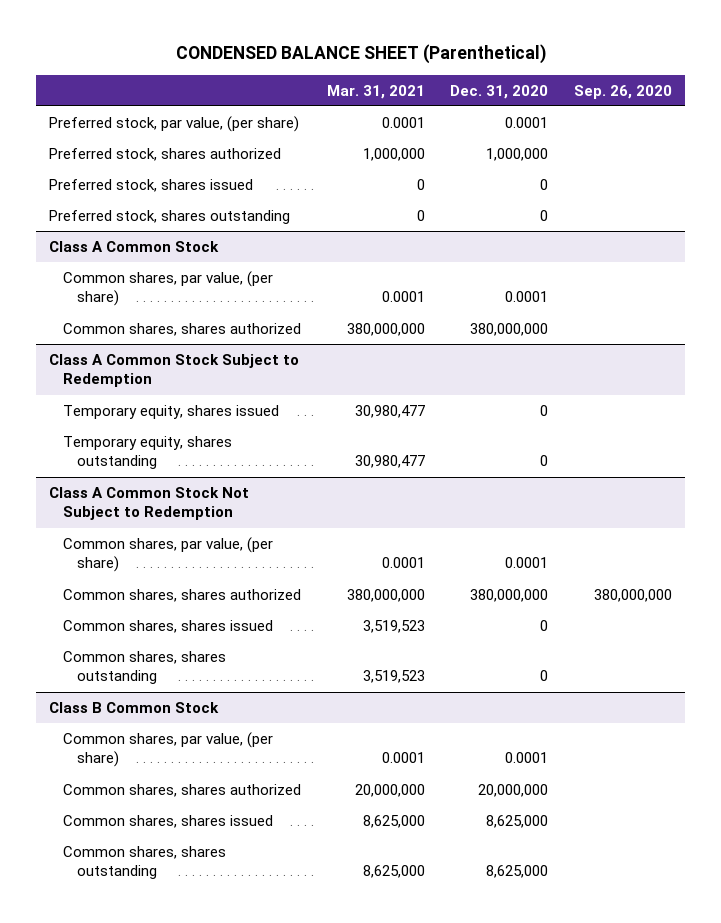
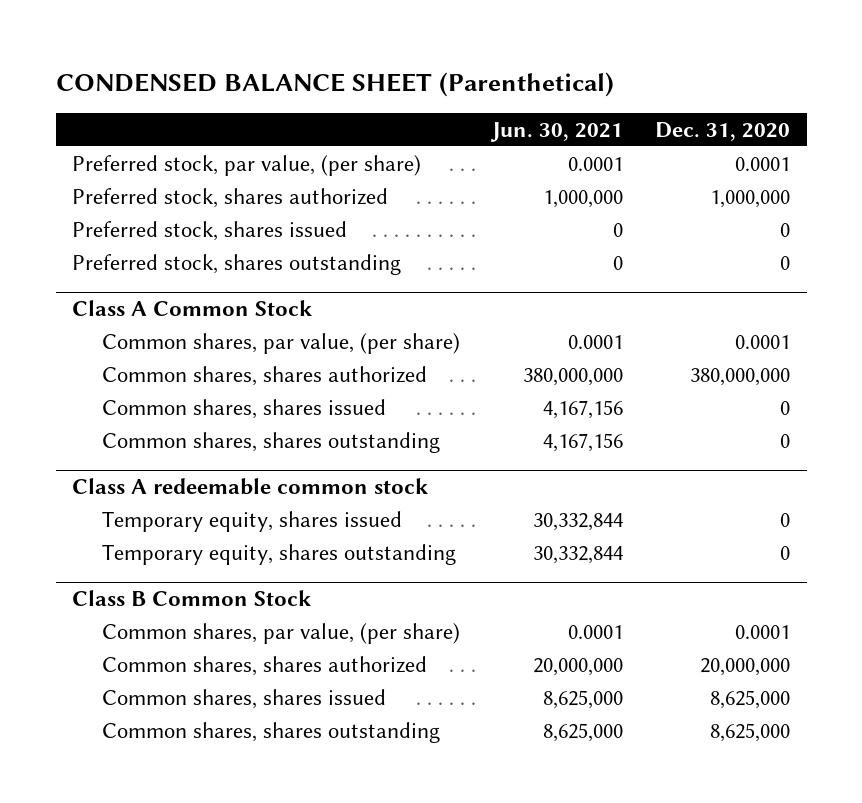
- | Mar. 31, 2021 | Dec. 31, 2020 | Sep. 26, 2020
+ | Jun. 30, 2021 | Dec. 31, 2020
- Class A Common Stock Subject to Redemption
- Temporary equity, shares issued | 30,980,477 | 0 |
- Temporary equity, shares outstanding | 30,980,477 | 0 |
- Class A Common Stock Not Subject to Redemption
- Common shares, par value, (per share) | 0.0001 | 0.0001 |
- Common shares, shares authorized | 380,000,000 | 380,000,000 | 380,000,000
+ Class A redeemable common stock
+ Temporary equity, shares issued | 30,332,844 | 0
+ Temporary equity, shares outstanding | 30,332,844 | 0

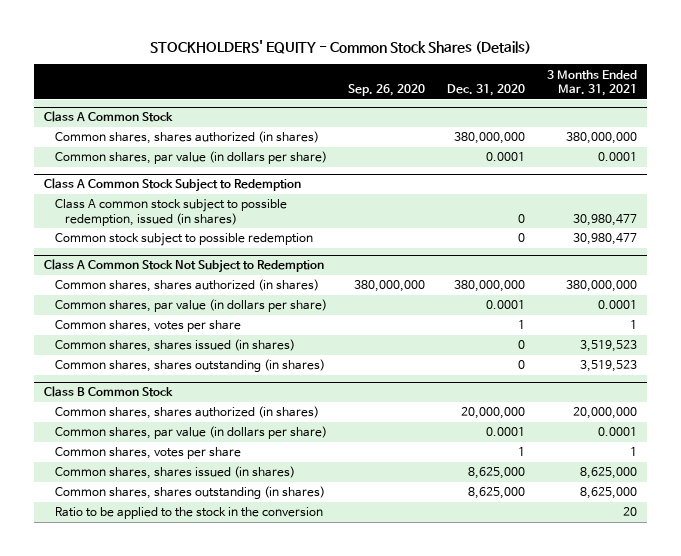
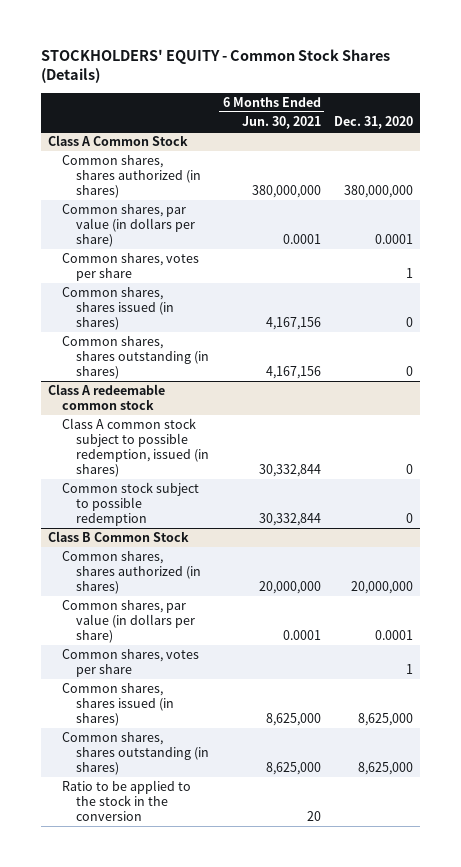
- | Sep. 26, 2020 | Dec. 31, 2020 | 3 Months Ended Mar. 31, 2021
+ | 6 Months Ended Jun. 30, 2021 | Dec. 31, 2020
- Class A Common Stock Subject to Redemption
- Class A common stock subject to possible redemption, issued (in shares) | | 0 | 30,980,477
- Common stock subject to possible redemption | | 0 | 30,980,477
- Class A Common Stock Not Subject to Redemption
- Common shares, shares authorized (in shares) | 380,000,000 | 380,000,000 | 380,000,000
- Common shares, par value (in dollars per share) | | 0.0001 | 0.0001
+ Class A redeemable common stock
+ Class A common stock subject to possible redemption, issued (in shares) | 30,332,844 | 0
+ Common stock subject to possible redemption | 30,332,844 | 0

